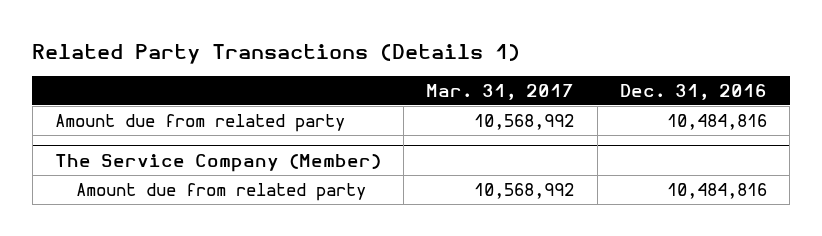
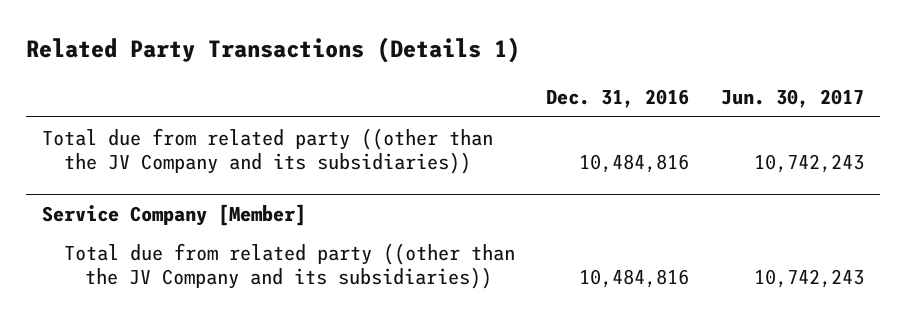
- | Mar. 31, 2017 | Dec. 31, 2016
+ | Dec. 31, 2016 | Jun. 30, 2017
- Amount due from related party | 10,568,992 | 10,484,816
- The Service Company (Member)
- Amount due from related party | 10,568,992 | 10,484,816
+ Total due from related party ((other than the JV Company and its subsidiaries)) | 10,484,816 | 10,742,243
+ Service Company [Member]
+ Total due from related party ((other than the JV Company and its subsidiaries)) | 10,484,816 | 10,742,243

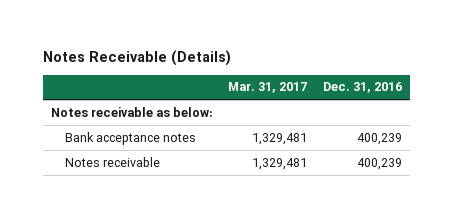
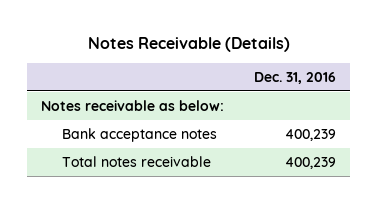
- | Mar. 31, 2017 | Dec. 31, 2016
+ | Dec. 31, 2016
- Notes receivable | 1,329,481 | 400,239
+ Total notes receivable | 400,239

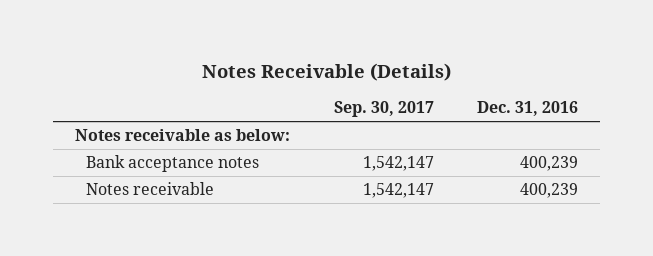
- | Dec. 31, 2016
+ | Sep. 30, 2017 | Dec. 31, 2016
- Total notes receivable | 400,239
+ Notes receivable | 1,542,147 | 400,239

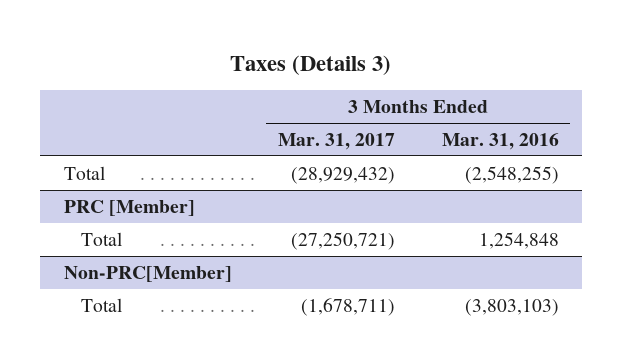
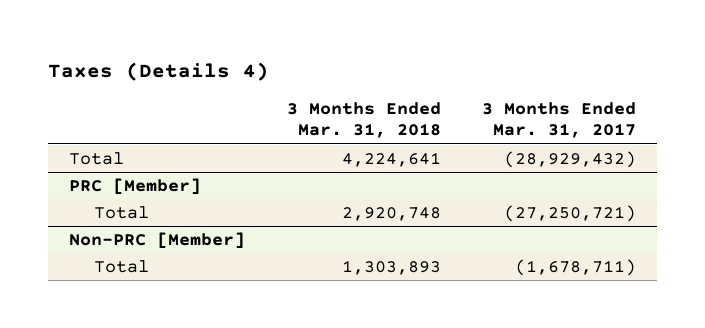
- Taxes (Details 3)
+ Taxes (Details 4)
- | 3 Months Ended Mar. 31, 2017 | 3 Months Ended Mar. 31, 2016
+ | 3 Months Ended Mar. 31, 2018 | 3 Months Ended Mar. 31, 2017
- Non-PRC[Member]
+ Non-PRC [Member]

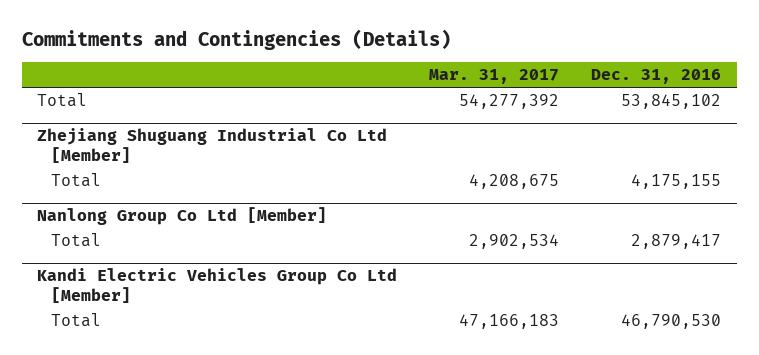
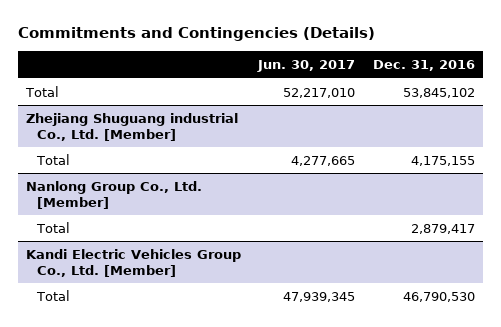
- | Mar. 31, 2017 | Dec. 31, 2016
+ | Jun. 30, 2017 | Dec. 31, 2016
- Zhejiang Shuguang Industrial Co Ltd [Member]
+ Zhejiang Shuguang industrial Co., Ltd. [Member]
- Nanlong Group Co Ltd [Member]
+ Nanlong Group Co., Ltd. [Member]
- Kandi Electric Vehicles Group Co Ltd [Member]
+ Kandi Electric Vehicles Group Co., Ltd. [Member]

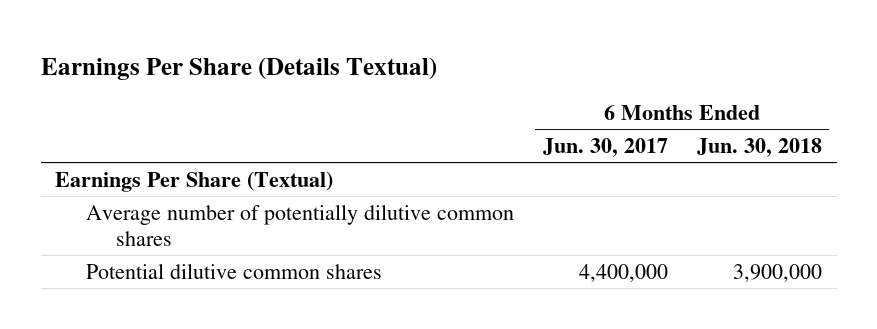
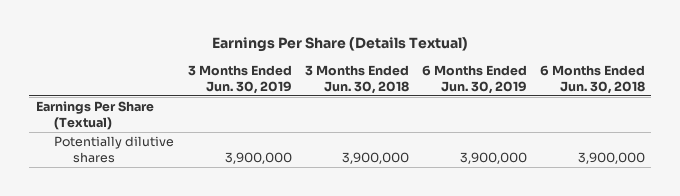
- | 6 Months Ended Jun. 30, 2017 | 6 Months Ended Jun. 30, 2018
+ | 3 Months Ended Jun. 30, 2019 | 3 Months Ended Jun. 30, 2018 | 6 Months Ended Jun. 30, 2019 | 6 Months Ended Jun. 30, 2018
- Average number of potentially dilutive common shares
- Potential dilutive common shares | 4,400,000 | 3,900,000
+ Potentially dilutive shares | 3,900,000 | 3,900,000 | 3,900,000 | 3,900,000

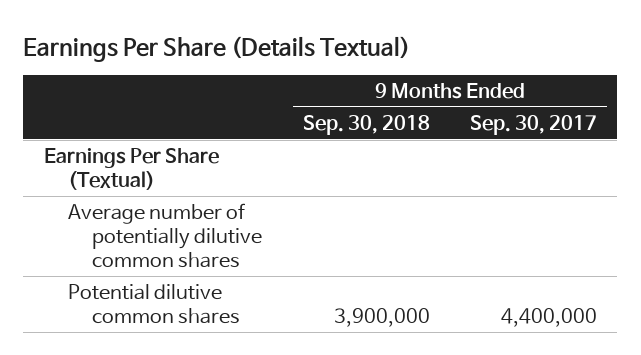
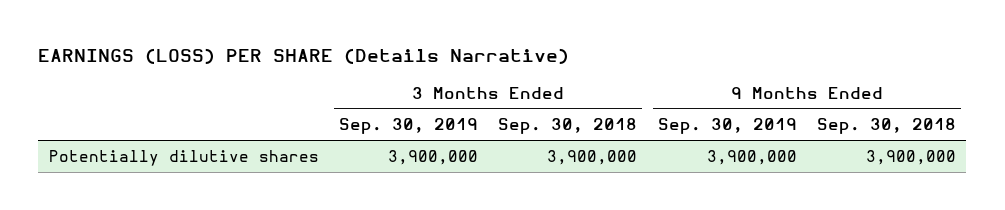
- Earnings Per Share (Details Textual)
+ EARNINGS (LOSS) PER SHARE (Details Narrative)
- | 9 Months Ended Sep. 30, 2018 | 9 Months Ended Sep. 30, 2017
+ | 3 Months Ended Sep. 30, 2019 | 3 Months Ended Sep. 30, 2018 | 9 Months Ended Sep. 30, 2019 | 9 Months Ended Sep. 30, 2018
- Earnings Per Share (Textual)
- Average number of potentially dilutive common shares
- Potential dilutive common shares | 3,900,000 | 4,400,000
+ Potentially dilutive shares | 3,900,000 | 3,900,000 | 3,900,000 | 3,900,000

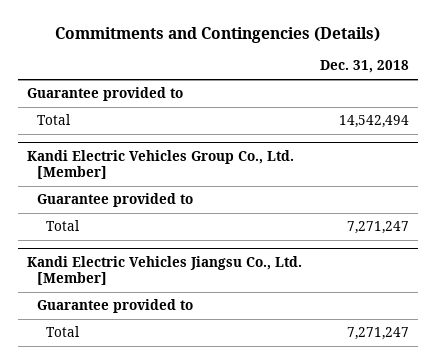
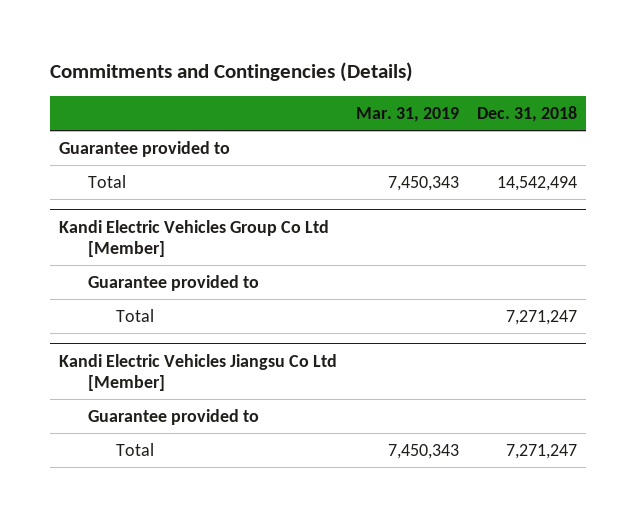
- | Dec. 31, 2018
+ | Mar. 31, 2019 | Dec. 31, 2018
- Kandi Electric Vehicles Group Co., Ltd. [Member]
+ Kandi Electric Vehicles Group Co Ltd [Member]
- Kandi Electric Vehicles Jiangsu Co., Ltd. [Member]
+ Kandi Electric Vehicles Jiangsu Co Ltd [Member]

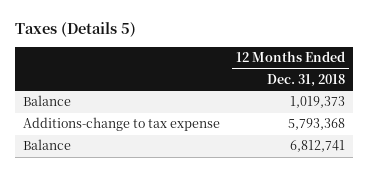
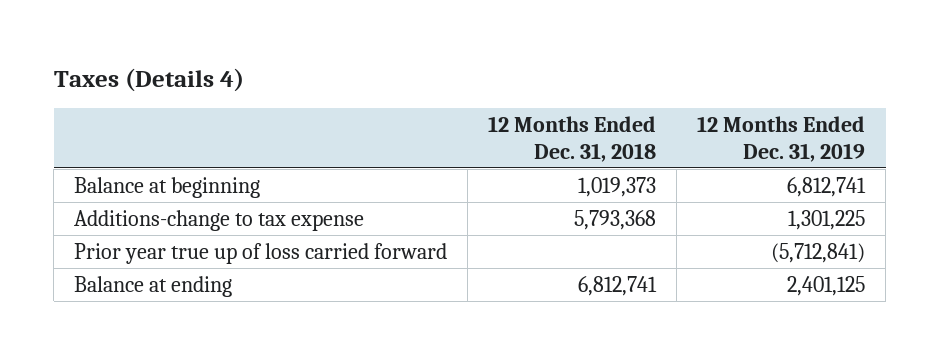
- Taxes (Details 5)
+ Taxes (Details 4)
- | 12 Months Ended Dec. 31, 2018
+ | 12 Months Ended Dec. 31, 2018 | 12 Months Ended Dec. 31, 2019
- Balance | 1,019,373
+ Balance at beginning | 1,019,373 | 6,812,741
- Balance | 6,812,741
+ Prior year true up of loss carried forward | | (5,712,841)
+ Balance at ending | 6,812,741 | 2,401,125

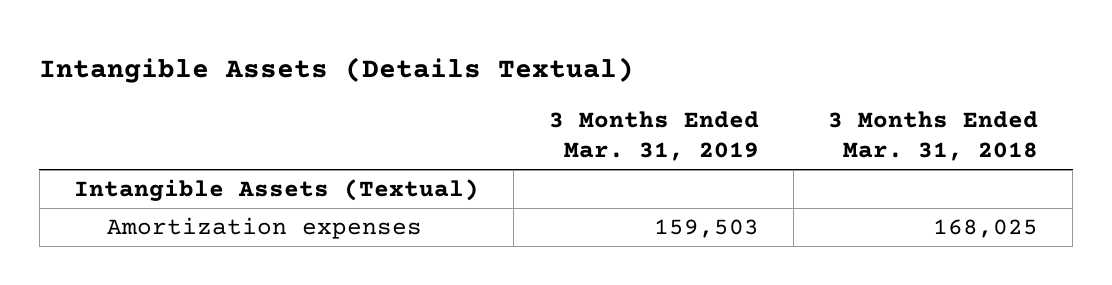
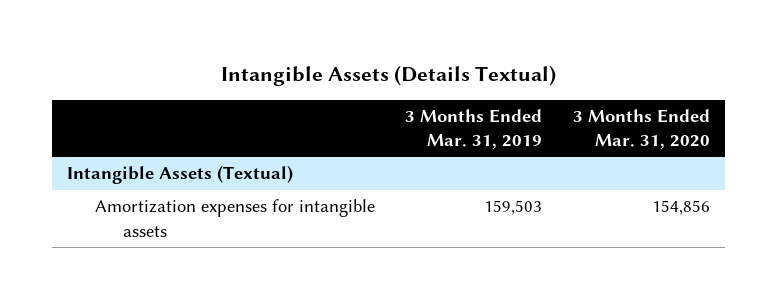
- | 3 Months Ended Mar. 31, 2019 | 3 Months Ended Mar. 31, 2018
+ | 3 Months Ended Mar. 31, 2019 | 3 Months Ended Mar. 31, 2020
- Amortization expenses | 159,503 | 168,025
+ Amortization expenses for intangible assets | 159,503 | 154,856

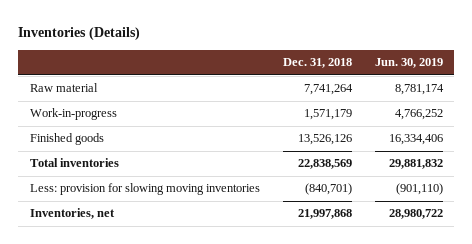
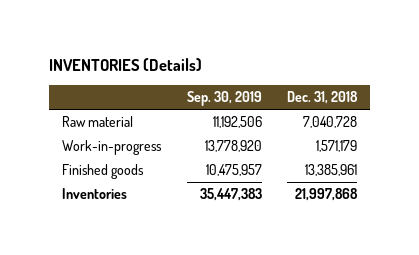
- Inventories (Details)
+ INVENTORIES (Details)
- | Dec. 31, 2018 | Jun. 30, 2019
+ | Sep. 30, 2019 | Dec. 31, 2018
- Raw material | 7,741,264 | 8,781,174
+ Raw material | 11,192,506 | 7,040,728
- Finished goods | 13,526,126 | 16,334,406
- Total inventories | 22,838,569 | 29,881,832
- Less: provision for slowing moving inventories | (840,701) | (901,110)
- Inventories, net | 21,997,868 | 28,980,722
+ Finished goods | 10,475,957 | 13,385,961
+ Inventories | 35,447,383 | 21,997,868

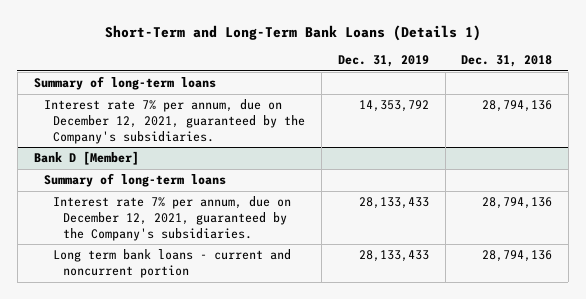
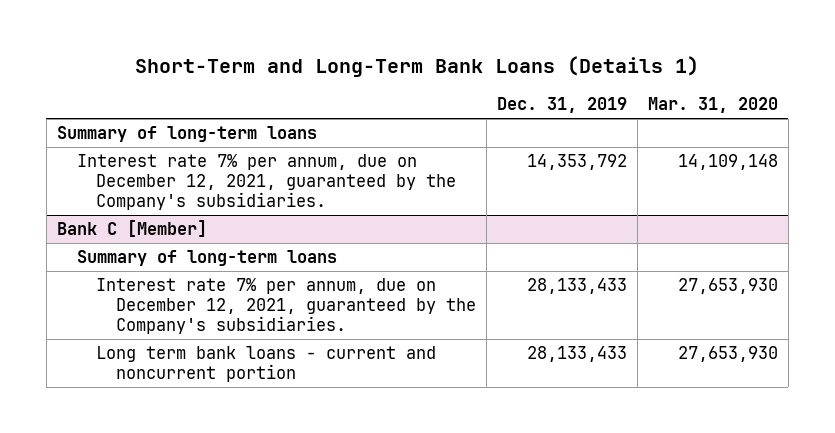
- | Dec. 31, 2019 | Dec. 31, 2018
+ | Dec. 31, 2019 | Mar. 31, 2020
- Bank D [Member]
+ Bank C [Member]

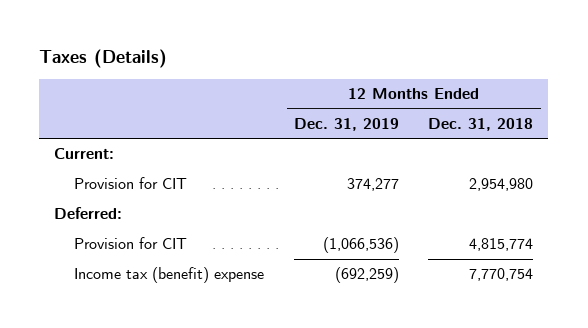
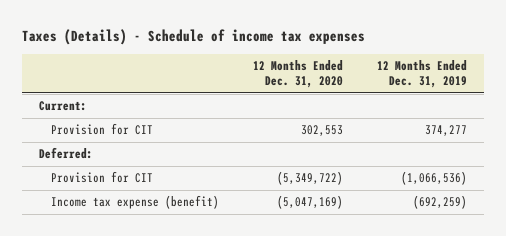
- Taxes (Details)
+ Taxes (Details) - Schedule of income tax expenses
- | 12 Months Ended Dec. 31, 2019 | 12 Months Ended Dec. 31, 2018
+ | 12 Months Ended Dec. 31, 2020 | 12 Months Ended Dec. 31, 2019
- Income tax (benefit) expense | (692,259) | 7,770,754
+ Income tax expense (benefit) | (5,047,169) | (692,259)

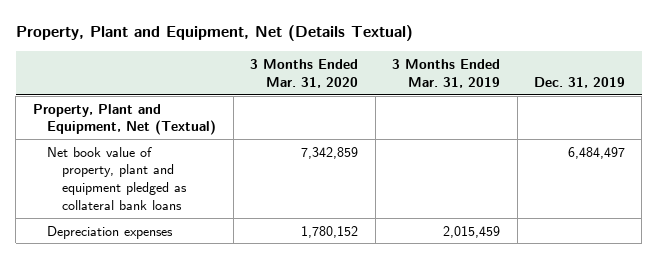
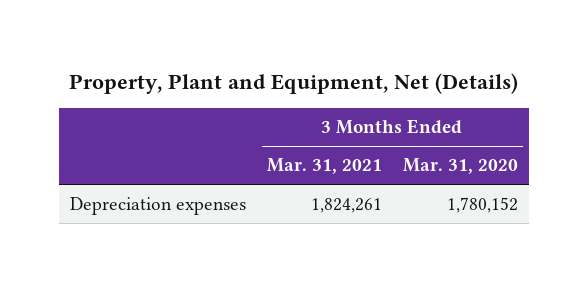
- Property, Plant and Equipment, Net (Details Textual)
+ Property, Plant and Equipment, Net (Details)
- | 3 Months Ended Mar. 31, 2020 | 3 Months Ended Mar. 31, 2019 | Dec. 31, 2019
+ | 3 Months Ended Mar. 31, 2021 | 3 Months Ended Mar. 31, 2020
- Property, Plant and Equipment, Net (Textual)
- Net book value of property, plant and equipment pledged as collateral bank loans | 7,342,859 | | 6,484,497

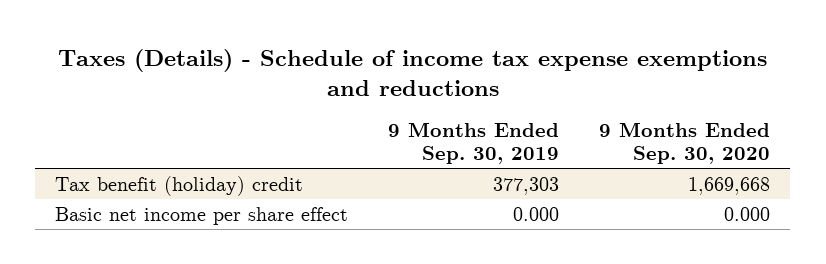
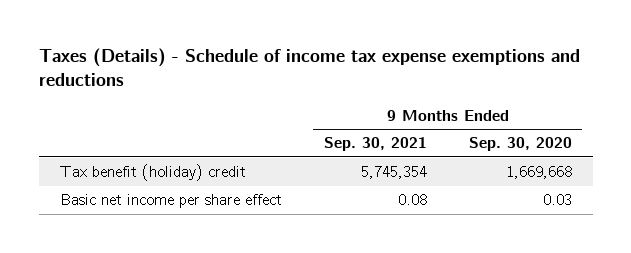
- | 9 Months Ended Sep. 30, 2019 | 9 Months Ended Sep. 30, 2020
+ | 9 Months Ended Sep. 30, 2021 | 9 Months Ended Sep. 30, 2020
- Basic net income per share effect | 0.000 | 0.000
+ Basic net income per share effect | 0.08 | 0.03

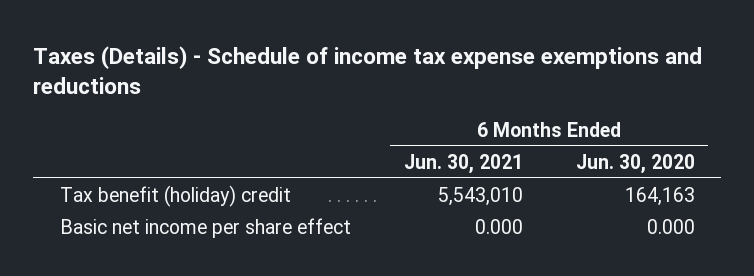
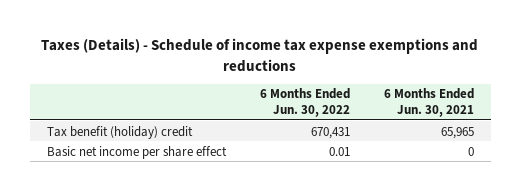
- | 6 Months Ended Jun. 30, 2021 | 6 Months Ended Jun. 30, 2020
+ | 6 Months Ended Jun. 30, 2022 | 6 Months Ended Jun. 30, 2021
- Tax benefit (holiday) credit | 5,543,010 | 164,163
- Basic net income per share effect | 0.000 | 0.000
+ Tax benefit (holiday) credit | 670,431 | 65,965
+ Basic net income per share effect | 0.01 | 0

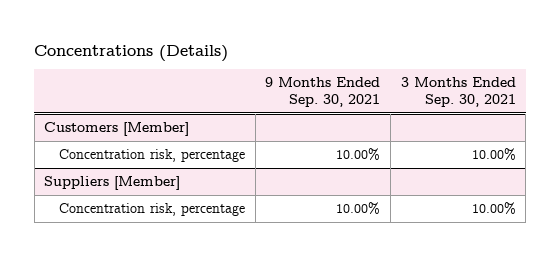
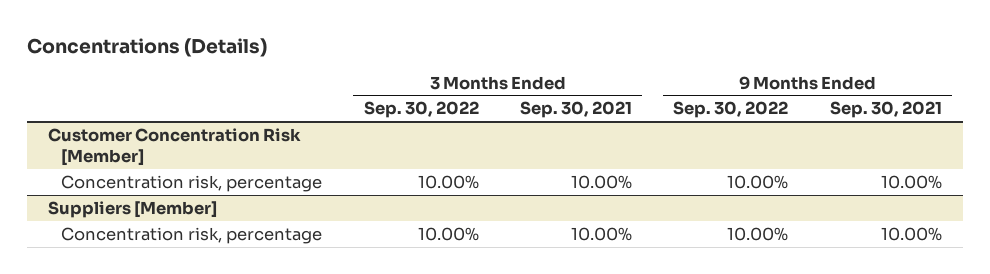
- | 9 Months Ended Sep. 30, 2021 | 3 Months Ended Sep. 30, 2021
+ | 3 Months Ended Sep. 30, 2022 | 3 Months Ended Sep. 30, 2021 | 9 Months Ended Sep. 30, 2022 | 9 Months Ended Sep. 30, 2021
- Customers [Member]
+ Customer Concentration Risk [Member]

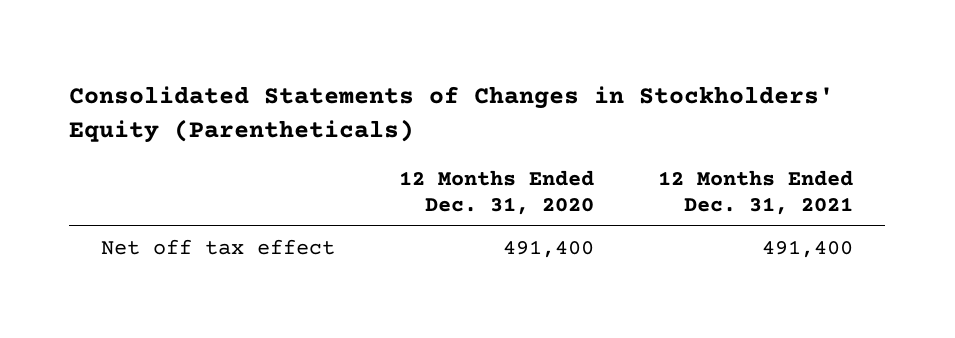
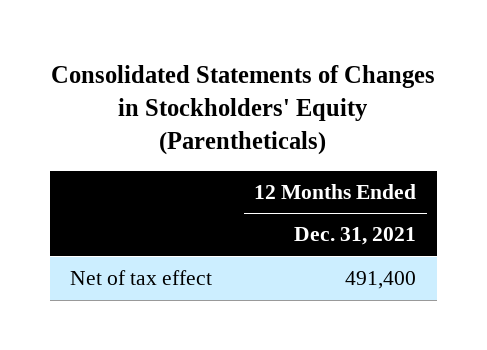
- | 12 Months Ended Dec. 31, 2020 | 12 Months Ended Dec. 31, 2021
+ | 12 Months Ended Dec. 31, 2021
- Net off tax effect | 491,400 | 491,400
+ Net of tax effect | 491,400

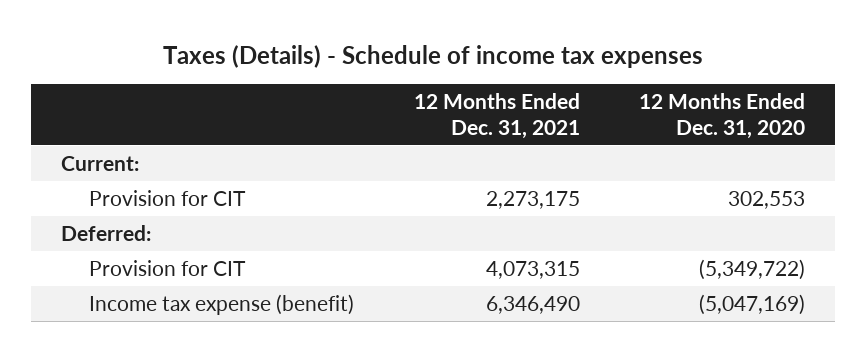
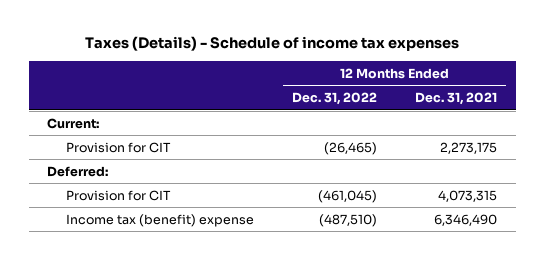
- | 12 Months Ended Dec. 31, 2021 | 12 Months Ended Dec. 31, 2020
+ | 12 Months Ended Dec. 31, 2022 | 12 Months Ended Dec. 31, 2021
- Income tax expense (benefit) | 6,346,490 | (5,047,169)
+ Income tax (benefit) expense | (487,510) | 6,346,490

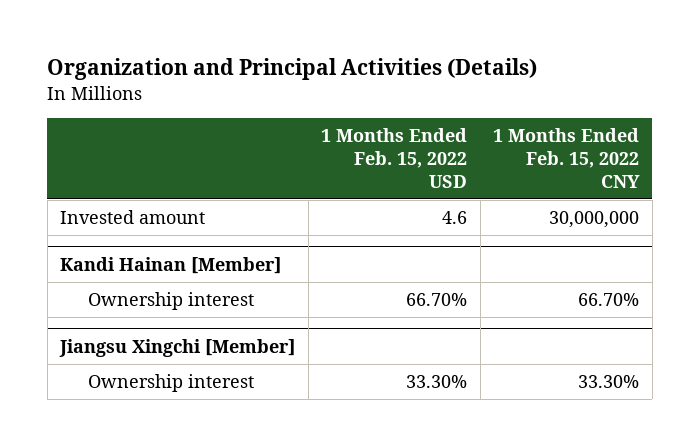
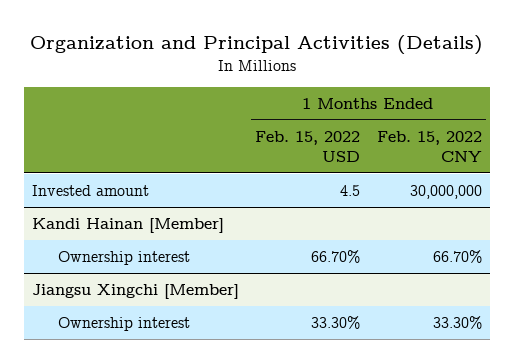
- Invested amount | 4.6 | 30,000,000
+ Invested amount | 4.5 | 30,000,000

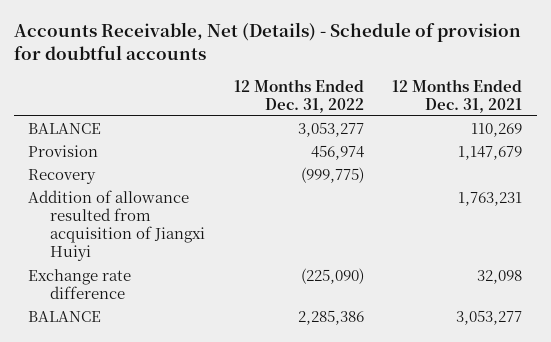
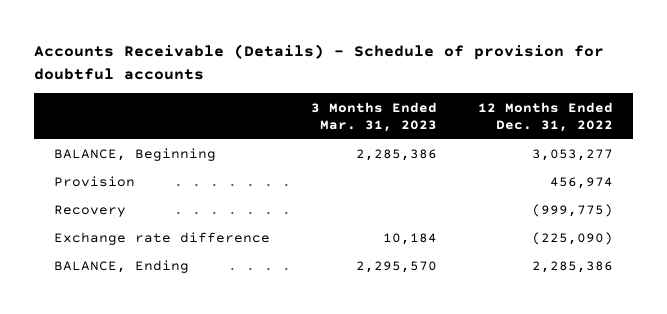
- Accounts Receivable, Net (Details) - Schedule of provision for doubtful accounts
+ Accounts Receivable (Details) - Schedule of provision for doubtful accounts
- | 12 Months Ended Dec. 31, 2022 | 12 Months Ended Dec. 31, 2021
+ | 3 Months Ended Mar. 31, 2023 | 12 Months Ended Dec. 31, 2022
- BALANCE | 3,053,277 | 110,269
+ BALANCE, Beginning | 2,285,386 | 3,053,277
- Addition of allowance resulted from acquisition of Jiangxi Huiyi | | 1,763,231
- BALANCE | 2,285,386 | 3,053,277
+ BALANCE, Ending | 2,295,570 | 2,285,386

